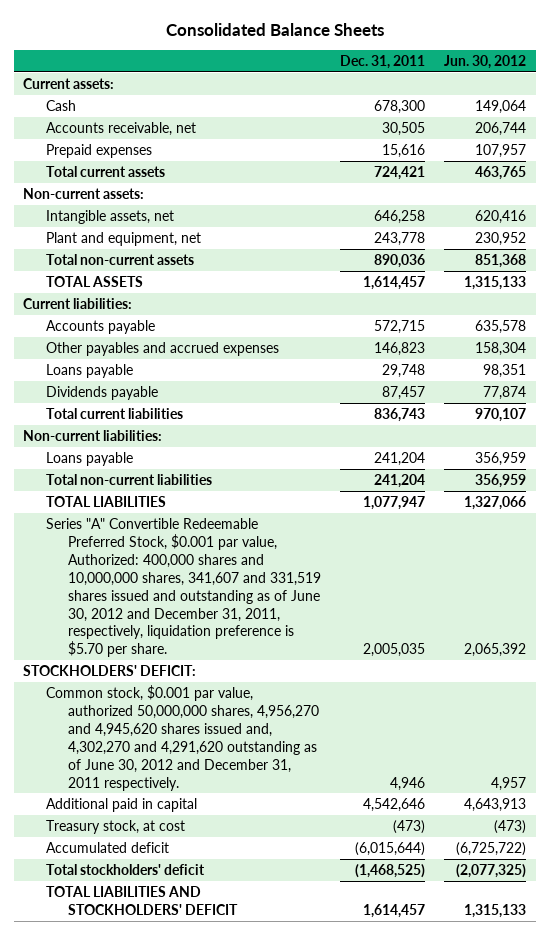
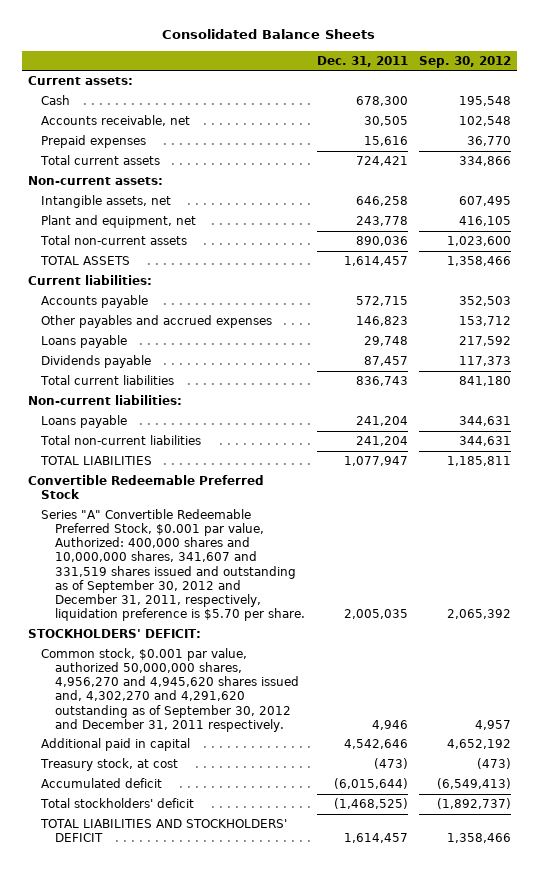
- | Dec. 31, 2011 | Jun. 30, 2012
+ | Dec. 31, 2011 | Sep. 30, 2012
- Series "A" Convertible Redeemable Preferred Stock, $0.001 par value, Authorized: 400,000 shares and 10,000,000 shares, 341,607 and 331,519 shares issued and outstanding as of June 30, 2012 and December 31, 2011, respectively, liquidation preference is $5.70 per share. | 2,005,035 | 2,065,392
+ Convertible Redeemable Preferred Stock
+ Series "A" Convertible Redeemable Preferred Stock, $0.001 par value, Authorized: 400,000 shares and 10,000,000 shares, 341,607 and 331,519 shares issued and outstanding as of September 30, 2012 and December 31, 2011, respectively, liquidation preference is $5.70 per share. | 2,005,035 | 2,065,392
- Common stock, $0.001 par value, authorized 50,000,000 shares, 4,956,270 and 4,945,620 shares issued and, 4,302,270 and 4,291,620 outstanding as of June 30, 2012 and December 31, 2011 respectively. | 4,946 | 4,957
+ Common stock, $0.001 par value, authorized 50,000,000 shares, 4,956,270 and 4,945,620 shares issued and, 4,302,270 and 4,291,620 outstanding as of September 30, 2012 and December 31, 2011 respectively. | 4,946 | 4,957

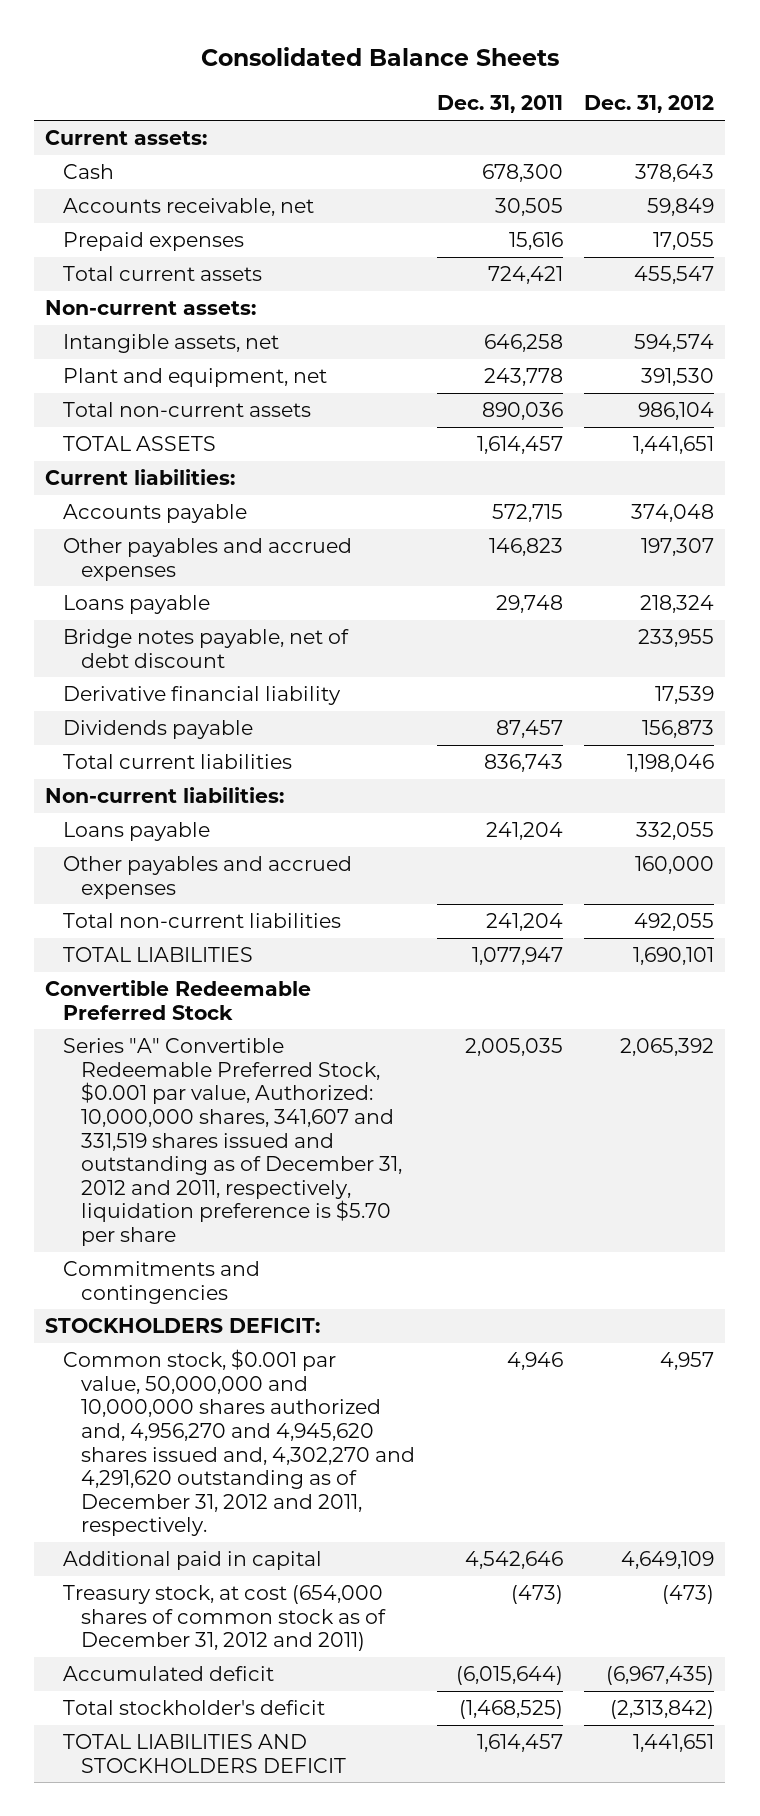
- | Dec. 31, 2011 | Sep. 30, 2012
+ | Dec. 31, 2011 | Dec. 31, 2012
+ Bridge notes payable, net of debt discount | | 233,955
+ Derivative financial liability | | 17,539
+ Other payables and accrued expenses | | 160,000
- Series "A" Convertible Redeemable Preferred Stock, $0.001 par value, Authorized: 400,000 shares and 10,000,000 shares, 341,607 and 331,519 shares issued and outstanding as of September 30, 2012 and December 31, 2011, respectively, liquidation preference is $5.70 per share. | 2,005,035 | 2,065,392
- STOCKHOLDERS' DEFICIT:
- Common stock, $0.001 par value, authorized 50,000,000 shares, 4,956,270 and 4,945,620 shares issued and, 4,302,270 and 4,291,620 outstanding as of September 30, 2012 and December 31, 2011 respectively. | 4,946 | 4,957
+ Series "A" Convertible Redeemable Preferred Stock, $0.001 par value, Authorized: 10,000,000 shares, 341,607 and 331,519 shares issued and outstanding as of December 31, 2012 and 2011, respectively, liquidation preference is $5.70 per share | 2,005,035 | 2,065,392
+ Commitments and contingencies
+ STOCKHOLDERS DEFICIT:
+ Common stock, $0.001 par value, 50,000,000 and 10,000,000 shares authorized and, 4,956,270 and 4,945,620 shares issued and, 4,302,270 and 4,291,620 outstanding as of December 31, 2012 and 2011, respectively. | 4,946 | 4,957
- Treasury stock, at cost | (473) | (473)
+ Treasury stock, at cost (654,000 shares of common stock as of December 31, 2012 and 2011) | (473) | (473)
- Total stockholders' deficit | (1,468,525) | (1,892,737)
- TOTAL LIABILITIES AND STOCKHOLDERS' DEFICIT | 1,614,457 | 1,358,466
+ Total stockholder's deficit | (1,468,525) | (2,313,842)
+ TOTAL LIABILITIES AND STOCKHOLDERS DEFICIT | 1,614,457 | 1,441,651

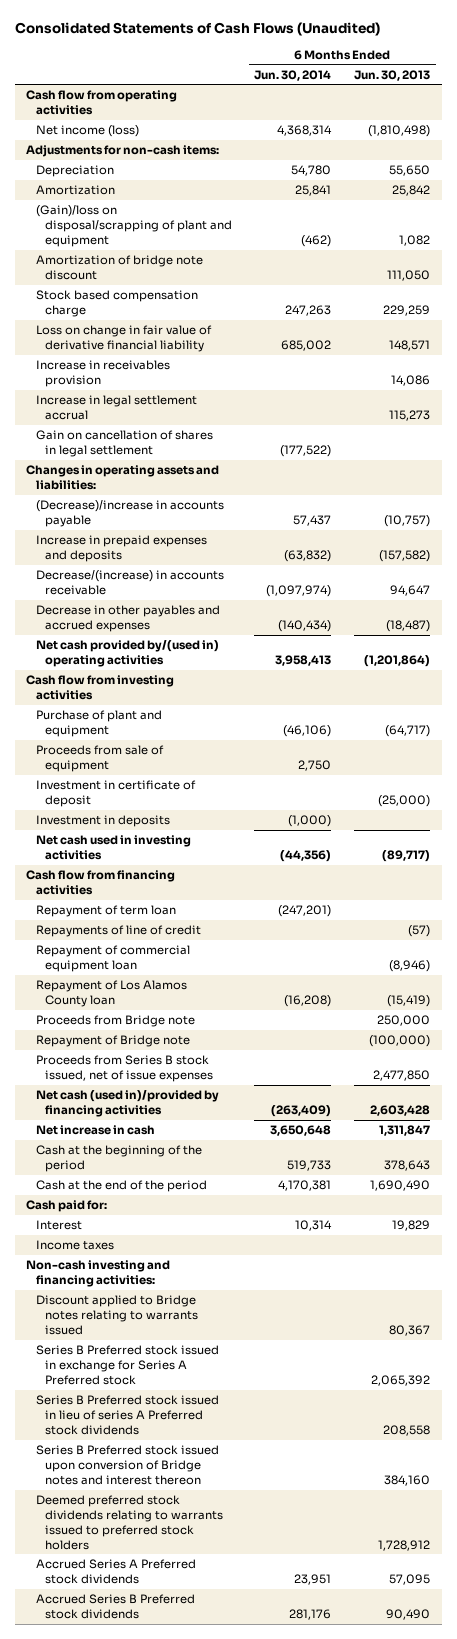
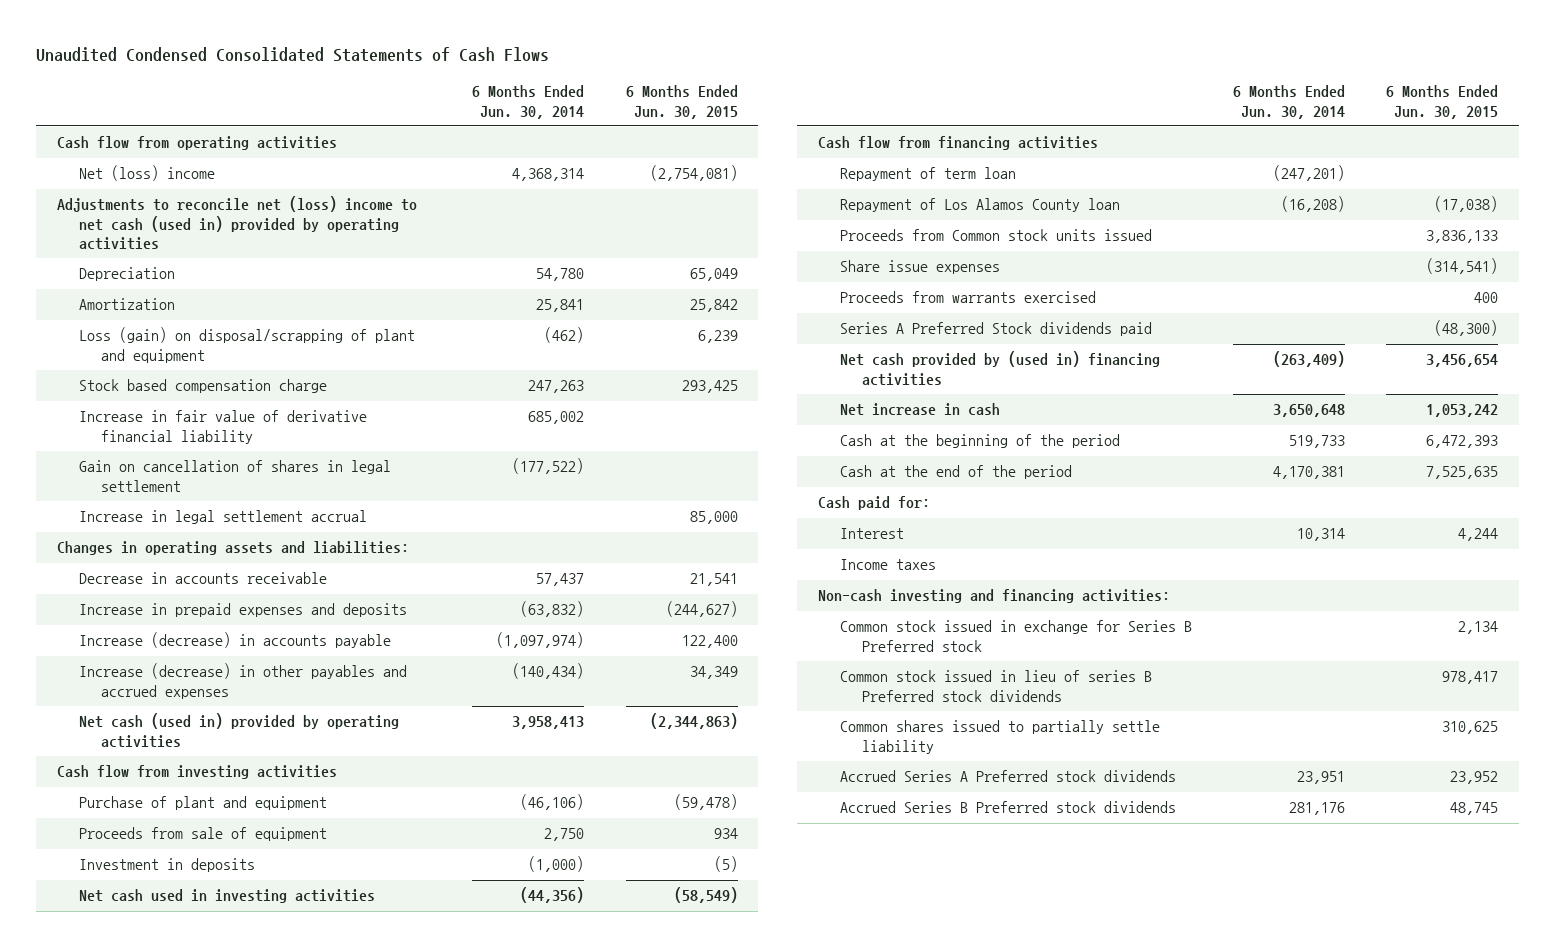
- Consolidated Statements of Cash Flows (Unaudited)
+ Unaudited Condensed Consolidated Statements of Cash Flows
- | 6 Months Ended Jun. 30, 2014 | 6 Months Ended Jun. 30, 2013
+ | 6 Months Ended Jun. 30, 2014 | 6 Months Ended Jun. 30, 2015
- Net income (loss) | 4,368,314 | (1,810,498)
- Adjustments for non-cash items:
+ Net (loss) income | 4,368,314 | (2,754,081)
+ Adjustments to reconcile net (loss) income to net cash (used in) provided by operating activities
- (Gain)/loss on disposal/scrapping of plant and equipment | (462) | 1,082
- Amortization of bridge note discount | | 111,050
+ Loss (gain) on disposal/scrapping of plant and equipment | (462) | 6,239
- Loss on change in fair value of derivative financial liability | 685,002 | 148,571
- Increase in receivables provision | | 14,086
+ Increase in fair value of derivative financial liability | 685,002 |
moved down: Increase in legal settlement accrual | | 85,000
- (Decrease)/increase in accounts payable | 57,437 | (10,757)
+ Decrease in accounts receivable | 57,437 | 21,541
- Decrease/(increase) in accounts receivable | (1,097,974) | 94,647
- Decrease in other payables and accrued expenses | (140,434) | (18,487)
- Net cash provided by/(used in) operating activities | 3,958,413 | (1,201,864)
+ Increase (decrease) in accounts payable | (1,097,974) | 122,400
+ Increase (decrease) in other payables and accrued expenses | (140,434) | 34,349
+ Net cash (used in) provided by operating activities | 3,958,413 | (2,344,863)
- Investment in certificate of deposit | | (25,000)
- Repayments of line of credit | | (57)
- Repayment of commercial equipment loan | | (8,946)
- Proceeds from Bridge note | | 250,000
- Repayment of Bridge note | | (100,000)
- Proceeds from Series B stock issued, net of issue expenses | | 2,477,850
- Net cash (used in)/provided by financing activities | (263,409) | 2,603,428
+ Proceeds from Common stock units issued | | 3,836,133
+ Share issue expenses | | (314,541)
+ Proceeds from warrants exercised | | 400
+ Series A Preferred Stock dividends paid | | (48,300)
+ Net cash provided by (used in) financing activities | (263,409) | 3,456,654
- Discount applied to Bridge notes relating to warrants issued | | 80,367
- Series B Preferred stock issued in exchange for Series A Preferred stock | | 2,065,392
- Series B Preferred stock issued in lieu of series A Preferred stock dividends | | 208,558
- Series B Preferred stock issued upon conversion of Bridge notes and interest thereon | | 384,160
- Deemed preferred stock dividends relating to warrants issued to preferred stock holders | | 1,728,912
+ Common stock issued in exchange for Series B Preferred stock | | 2,134
+ Common stock issued in lieu of series B Preferred stock dividends | | 978,417
+ Common shares issued to partially settle liability | | 310,625

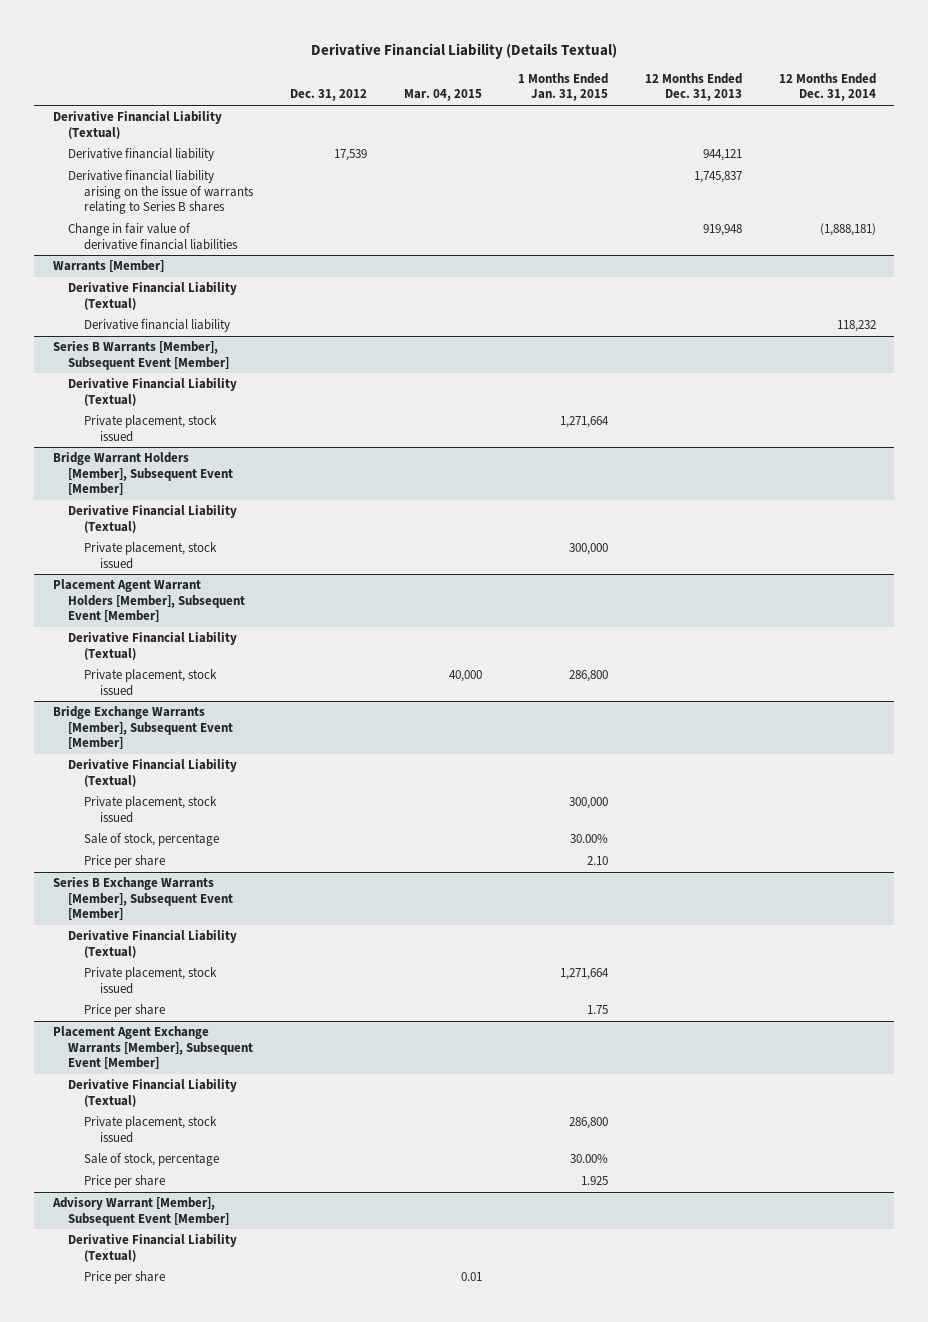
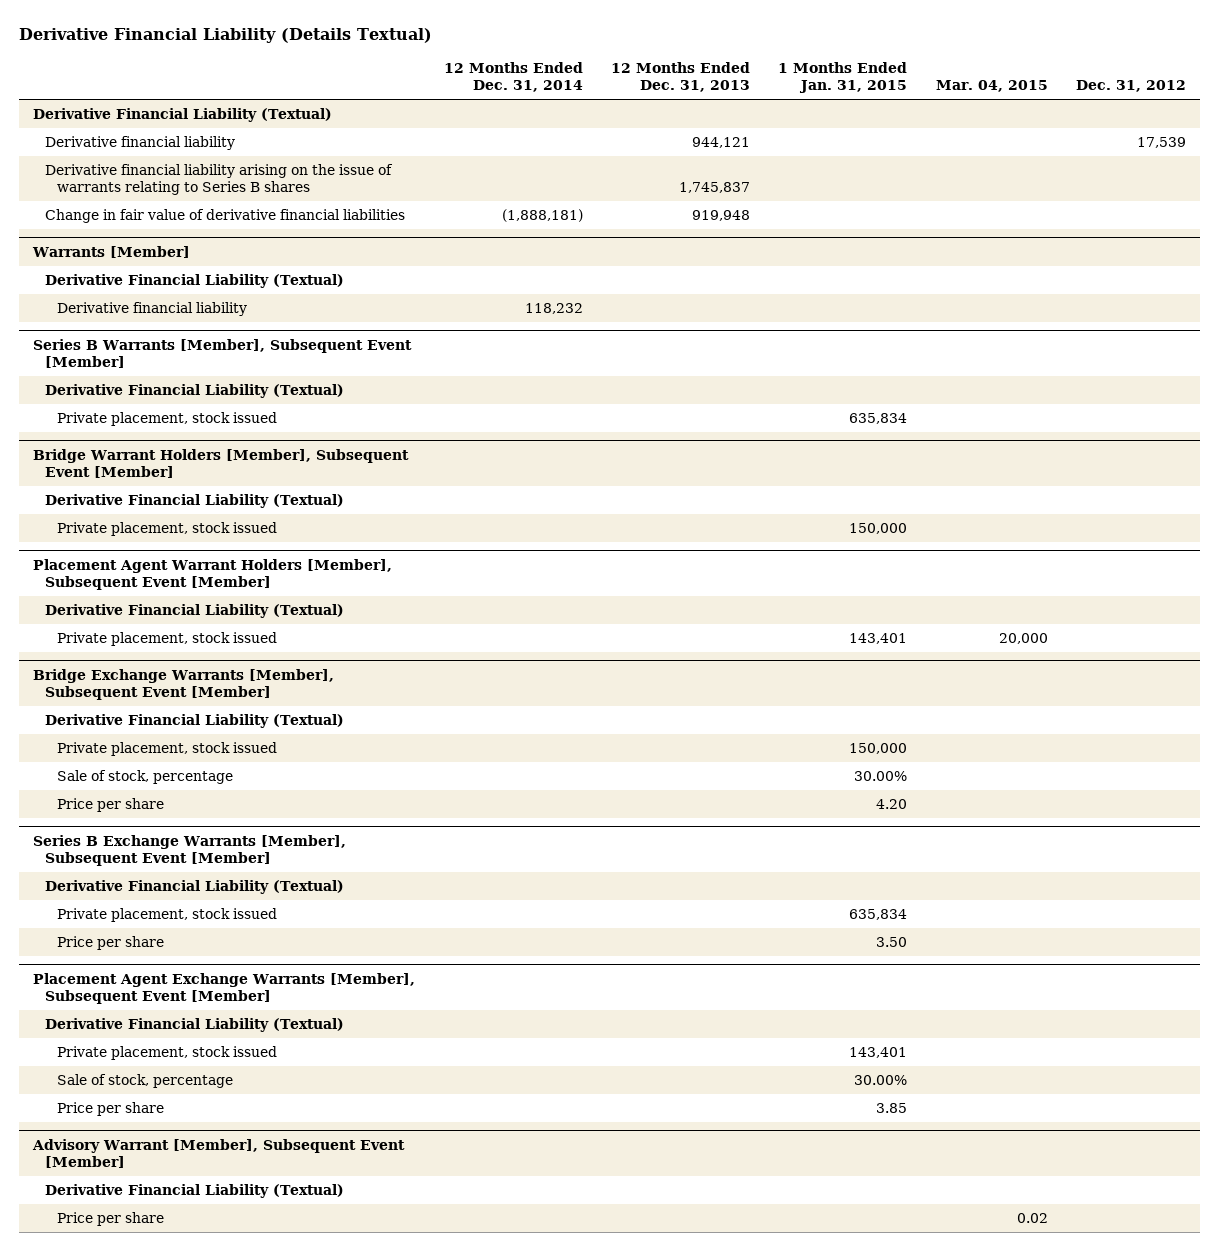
- | Dec. 31, 2012 | Mar. 04, 2015 | 1 Months Ended Jan. 31, 2015 | 12 Months Ended Dec. 31, 2013 | 12 Months Ended Dec. 31, 2014
+ | 12 Months Ended Dec. 31, 2014 | 12 Months Ended Dec. 31, 2013 | 1 Months Ended Jan. 31, 2015 | Mar. 04, 2015 | Dec. 31, 2012
@ Series B Warrants [Member], Subsequent Event [Member]
- Private placement, stock issued | | | 1,271,664 | |
+ Private placement, stock issued | | | 635,834 | |
@ Bridge Warrant Holders [Member], Subsequent Event [Member]
- Private placement, stock issued | | | 300,000 | |
+ Private placement, stock issued | | | 150,000 | |
@ Placement Agent Warrant Holders [Member], Subsequent Event [Member]
- Private placement, stock issued | | 40,000 | 286,800 | |
+ Private placement, stock issued | | | 143,401 | 20,000 |
@ Bridge Exchange Warrants [Member], Subsequent Event [Member]
- Private placement, stock issued | | | 300,000 | |
+ Private placement, stock issued | | | 150,000 | |
- Price per share | | | 2.10 | |
+ Price per share | | | 4.20 | |
@ Series B Exchange Warrants [Member], Subsequent Event [Member]
- Private placement, stock issued | | | 1,271,664 | |
- Price per share | | | 1.75 | |
+ Private placement, stock issued | | | 635,834 | |
+ Price per share | | | 3.50 | |
@ Placement Agent Exchange Warrants [Member], Subsequent Event [Member]
- Private placement, stock issued | | | 286,800 | |
+ Private placement, stock issued | | | 143,401 | |
- Price per share | | | 1.925 | |
+ Price per share | | | 3.85 | |
@ Advisory Warrant [Member], Subsequent Event [Member]
- Price per share | | 0.01 | | |
+ Price per share | | | | 0.02 |

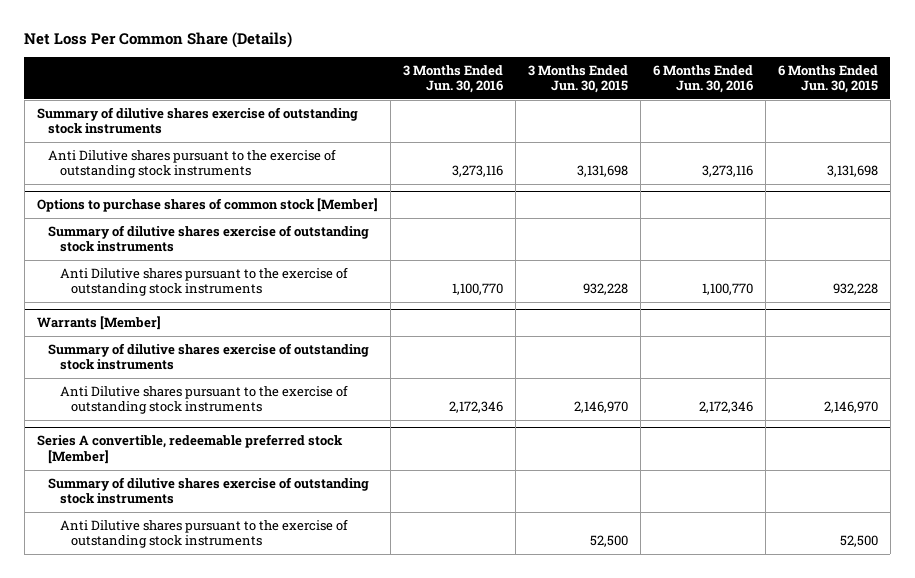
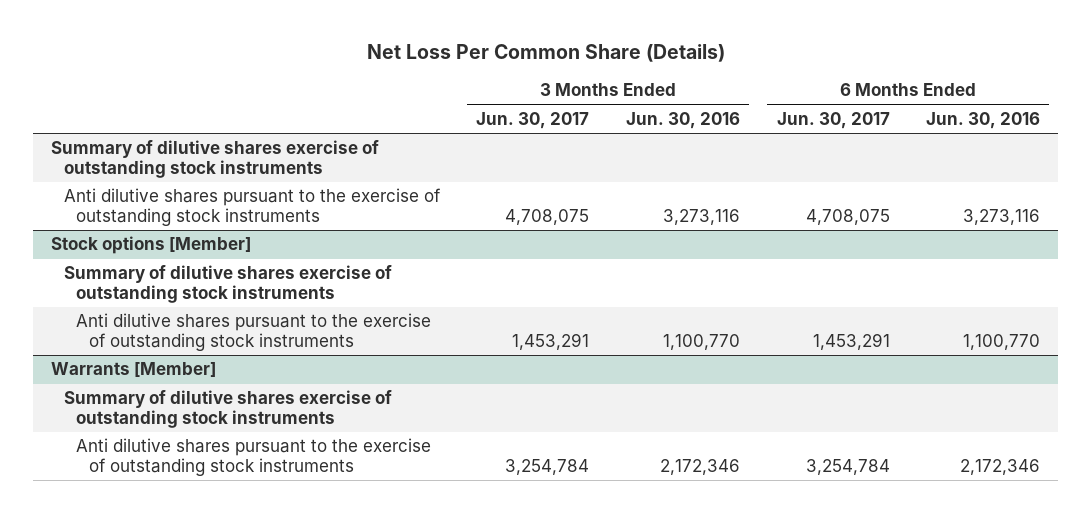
- | 3 Months Ended Jun. 30, 2016 | 3 Months Ended Jun. 30, 2015 | 6 Months Ended Jun. 30, 2016 | 6 Months Ended Jun. 30, 2015
+ | 3 Months Ended Jun. 30, 2017 | 3 Months Ended Jun. 30, 2016 | 6 Months Ended Jun. 30, 2017 | 6 Months Ended Jun. 30, 2016
- Anti Dilutive shares pursuant to the exercise of outstanding stock instruments | 3,273,116 | 3,131,698 | 3,273,116 | 3,131,698
- Options to purchase shares of common stock [Member]
+ Anti dilutive shares pursuant to the exercise of outstanding stock instruments | 4,708,075 | 3,273,116 | 4,708,075 | 3,273,116
+ Stock options [Member]
- Anti Dilutive shares pursuant to the exercise of outstanding stock instruments | 1,100,770 | 932,228 | 1,100,770 | 932,228
+ Anti dilutive shares pursuant to the exercise of outstanding stock instruments | 1,453,291 | 1,100,770 | 1,453,291 | 1,100,770
@ Warrants [Member]
- Anti Dilutive shares pursuant to the exercise of outstanding stock instruments | 2,172,346 | 2,146,970 | 2,172,346 | 2,146,970
- Series A convertible, redeemable preferred stock [Member]
- Summary of dilutive shares exercise of outstanding stock instruments
- Anti Dilutive shares pursuant to the exercise of outstanding stock instruments | | 52,500 | | 52,500
@ Warrants [Member]
+ Anti dilutive shares pursuant to the exercise of outstanding stock instruments | 3,254,784 | 2,172,346 | 3,254,784 | 2,172,346

